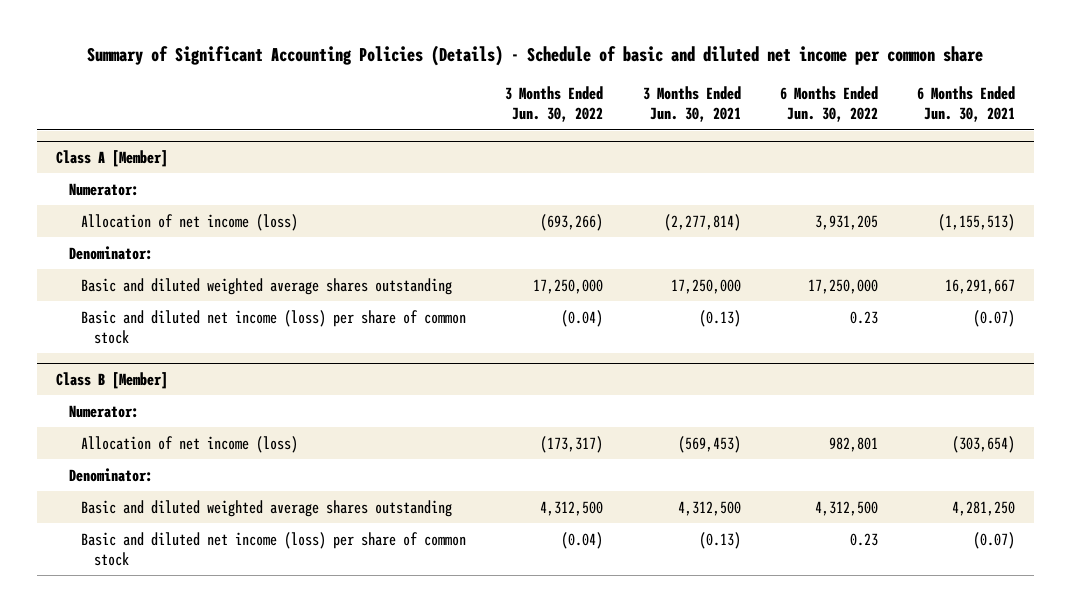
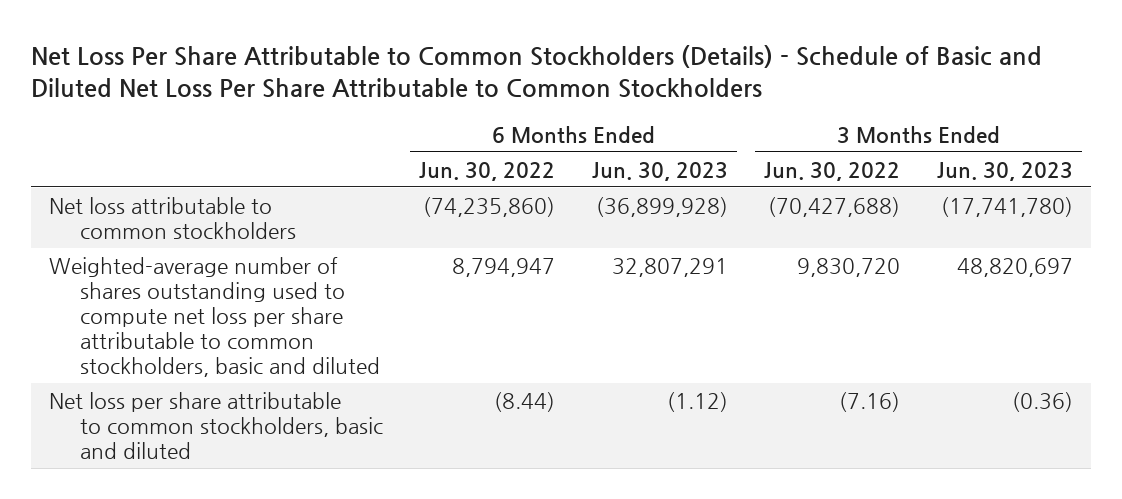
- Summary of Significant Accounting Policies (Details) - Schedule of basic and diluted net income per common share
+ Net Loss Per Share Attributable to Common Stockholders (Details) - Schedule of Basic and Diluted Net Loss Per Share Attributable to Common Stockholders
- | 3 Months Ended Jun. 30, 2022 | 3 Months Ended Jun. 30, 2021 | 6 Months Ended Jun. 30, 2022 | 6 Months Ended Jun. 30, 2021
+ | 6 Months Ended Jun. 30, 2022 | 6 Months Ended Jun. 30, 2023 | 3 Months Ended Jun. 30, 2022 | 3 Months Ended Jun. 30, 2023
- Class A [Member]
- Numerator:
- Allocation of net income (loss) | (693,266) | (2,277,814) | 3,931,205 | (1,155,513)
- Denominator:
- Basic and diluted weighted average shares outstanding | 17,250,000 | 17,250,000 | 17,250,000 | 16,291,667
- Basic and diluted net income (loss) per share of common stock | (0.04) | (0.13) | 0.23 | (0.07)
- Class B [Member]
- Numerator:
- Allocation of net income (loss) | (173,317) | (569,453) | 982,801 | (303,654)
- Denominator:
- Basic and diluted weighted average shares outstanding | 4,312,500 | 4,312,500 | 4,312,500 | 4,281,250
- Basic and diluted net income (loss) per share of common stock | (0.04) | (0.13) | 0.23 | (0.07)
+ Net loss attributable to common stockholders | (74,235,860) | (36,899,928) | (70,427,688) | (17,741,780)
+ Weighted-average number of shares outstanding used to compute net loss per share attributable to common stockholders, basic and diluted | 8,794,947 | 32,807,291 | 9,830,720 | 48,820,697
+ Net loss per share attributable to common stockholders, basic and diluted | (8.44) | (1.12) | (7.16) | (0.36)

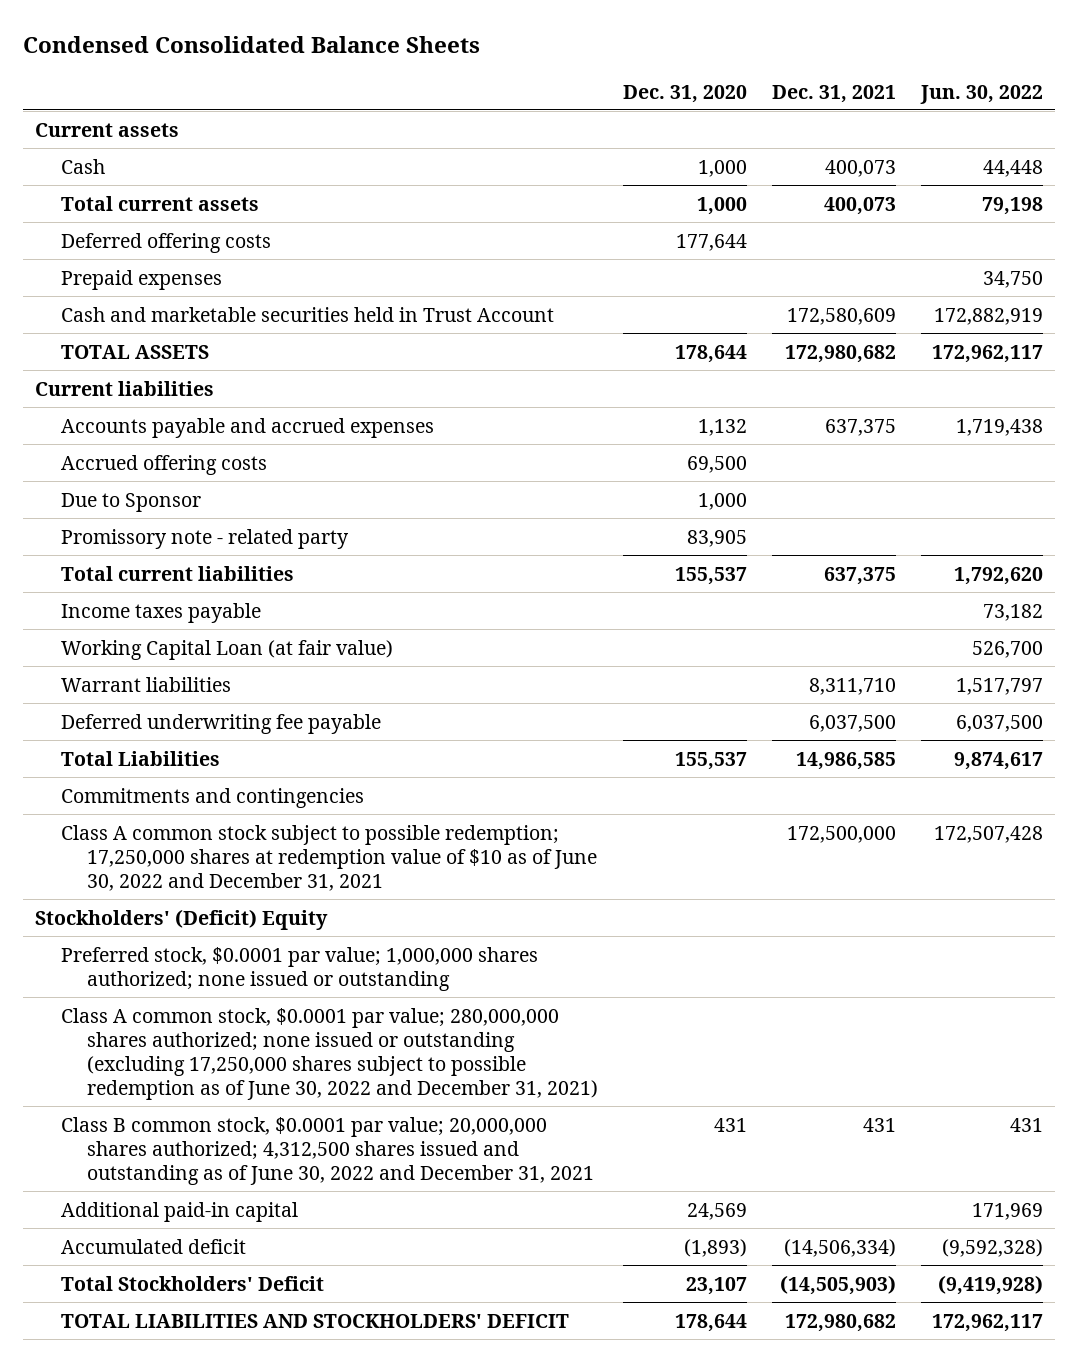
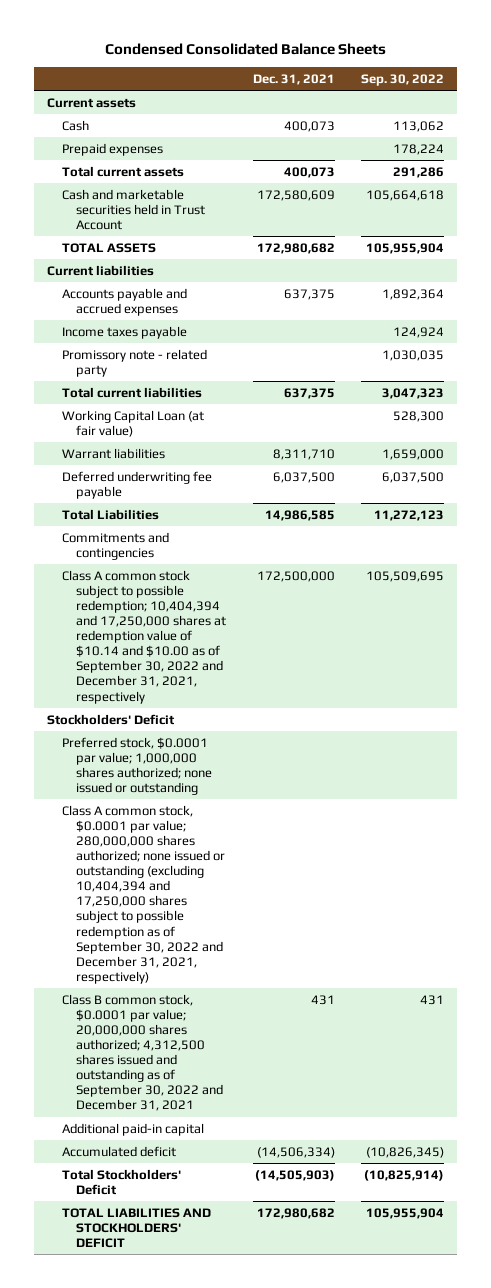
- | Dec. 31, 2020 | Dec. 31, 2021 | Jun. 30, 2022
+ | Dec. 31, 2021 | Sep. 30, 2022
- Deferred offering costs | 177,644 | |
moved down: Total current assets | 400,073 | 291,286
- Accrued offering costs | 69,500 | |
- Due to Sponsor | 1,000 | |
moved up: Income taxes payable | | 124,924
- Class A common stock subject to possible redemption; 17,250,000 shares at redemption value of $10 as of June 30, 2022 and December 31, 2021 | | 172,500,000 | 172,507,428
- Stockholders' (Deficit) Equity
+ Class A common stock subject to possible redemption; 10,404,394 and 17,250,000 shares at redemption value of $10.14 and $10.00 as of September 30, 2022 and December 31, 2021, respectively | 172,500,000 | 105,509,695
+ Stockholders' Deficit
- Class A common stock, $0.0001 par value; 280,000,000 shares authorized; none issued or outstanding (excluding 17,250,000 shares subject to possible redemption as of June 30, 2022 and December 31, 2021)
- Class B common stock, $0.0001 par value; 20,000,000 shares authorized; 4,312,500 shares issued and outstanding as of June 30, 2022 and December 31, 2021 | 431 | 431 | 431
+ Class A common stock, $0.0001 par value; 280,000,000 shares authorized; none issued or outstanding (excluding 10,404,394 and 17,250,000 shares subject to possible redemption as of September 30, 2022 and December 31, 2021, respectively)
+ Class B common stock, $0.0001 par value; 20,000,000 shares authorized; 4,312,500 shares issued and outstanding as of September 30, 2022 and December 31, 2021 | 431 | 431

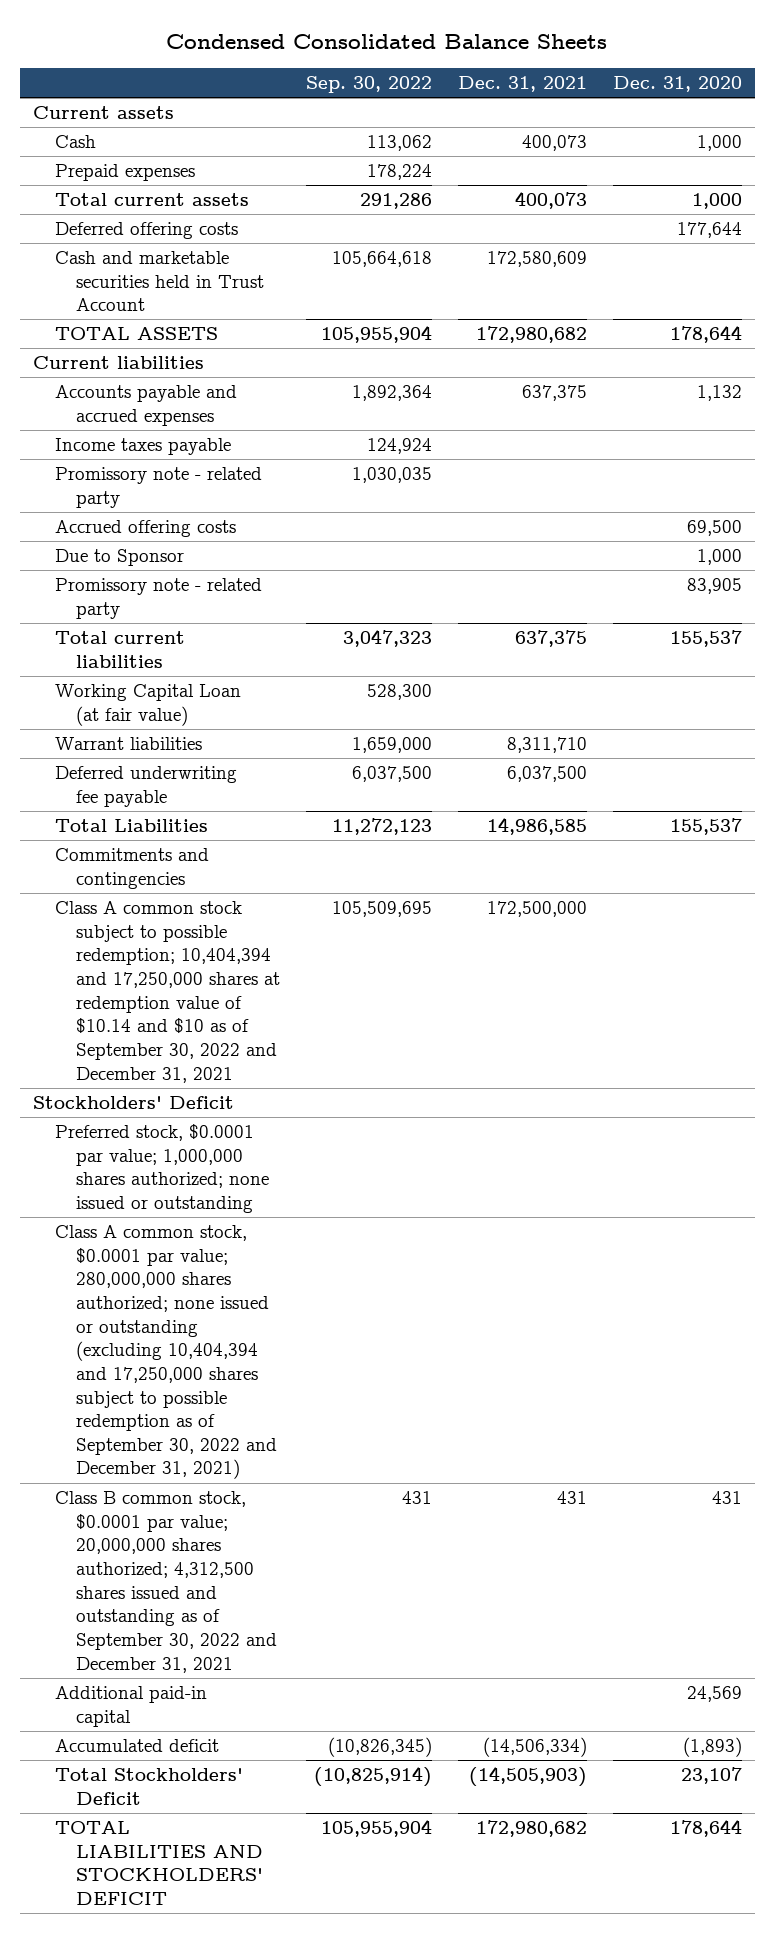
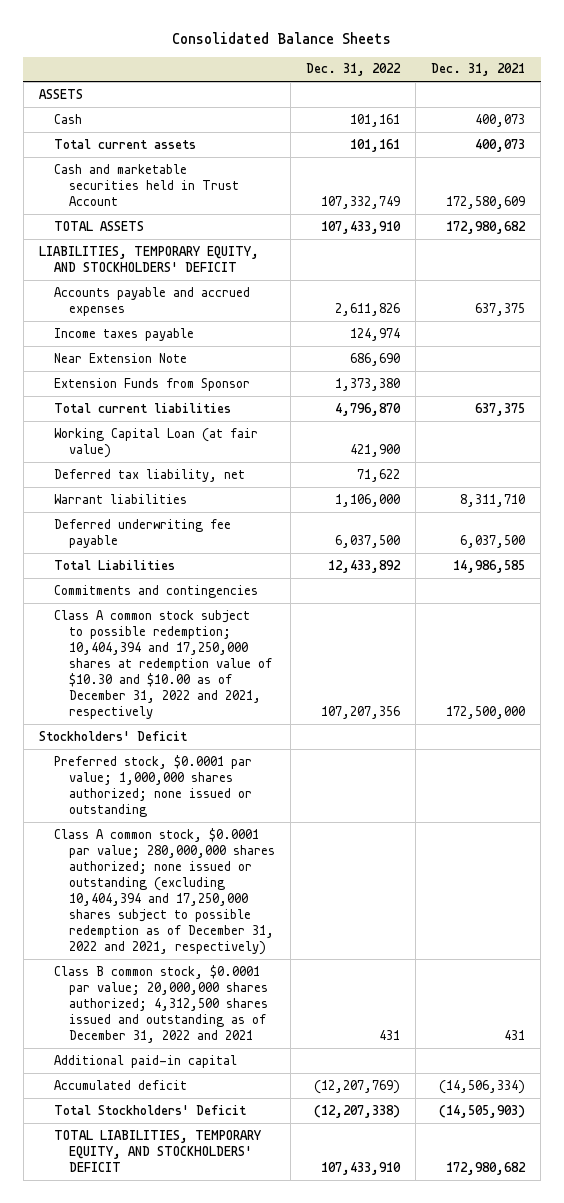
- Condensed Consolidated Balance Sheets
+ Consolidated Balance Sheets
- | Sep. 30, 2022 | Dec. 31, 2021 | Dec. 31, 2020
+ | Dec. 31, 2022 | Dec. 31, 2021
- Current assets
+ ASSETS
- Prepaid expenses | 178,224 | |
- Deferred offering costs | | | 177,644
- Current liabilities
+ LIABILITIES, TEMPORARY EQUITY, AND STOCKHOLDERS' DEFICIT
- Promissory note - related party | 1,030,035 | |
- Accrued offering costs | | | 69,500
- Due to Sponsor | | | 1,000
- Promissory note - related party | | | 83,905
+ Near Extension Note | 686,690 |
+ Extension Funds from Sponsor | 1,373,380 |
+ Deferred tax liability, net | 71,622 |
- Class A common stock subject to possible redemption; 10,404,394 and 17,250,000 shares at redemption value of $10.14 and $10 as of September 30, 2022 and December 31, 2021 | 105,509,695 | 172,500,000 |
+ Class A common stock subject to possible redemption; 10,404,394 and 17,250,000 shares at redemption value of $10.30 and $10.00 as of December 31, 2022 and 2021, respectively | 107,207,356 | 172,500,000
- Class A common stock, $0.0001 par value; 280,000,000 shares authorized; none issued or outstanding (excluding 10,404,394 and 17,250,000 shares subject to possible redemption as of September 30, 2022 and December 31, 2021)
- Class B common stock, $0.0001 par value; 20,000,000 shares authorized; 4,312,500 shares issued and outstanding as of September 30, 2022 and December 31, 2021 | 431 | 431 | 431
+ Class A common stock, $0.0001 par value; 280,000,000 shares authorized; none issued or outstanding (excluding 10,404,394 and 17,250,000 shares subject to possible redemption as of December 31, 2022 and 2021, respectively)
+ Class B common stock, $0.0001 par value; 20,000,000 shares authorized; 4,312,500 shares issued and outstanding as of December 31, 2022 and 2021 | 431 | 431
- TOTAL LIABILITIES AND STOCKHOLDERS' DEFICIT | 105,955,904 | 172,980,682 | 178,644
+ TOTAL LIABILITIES, TEMPORARY EQUITY, AND STOCKHOLDERS' DEFICIT | 107,433,910 | 172,980,682

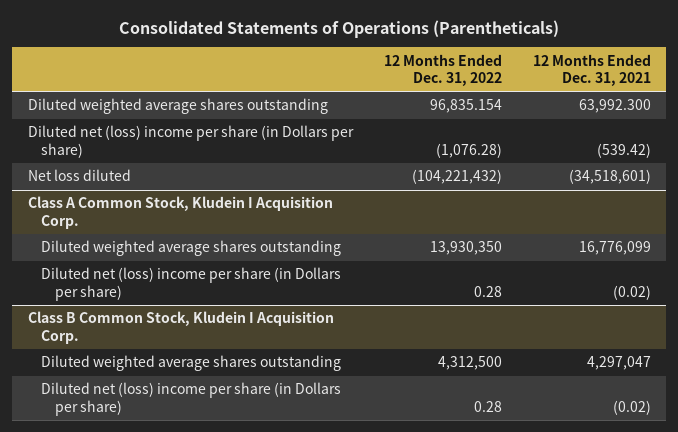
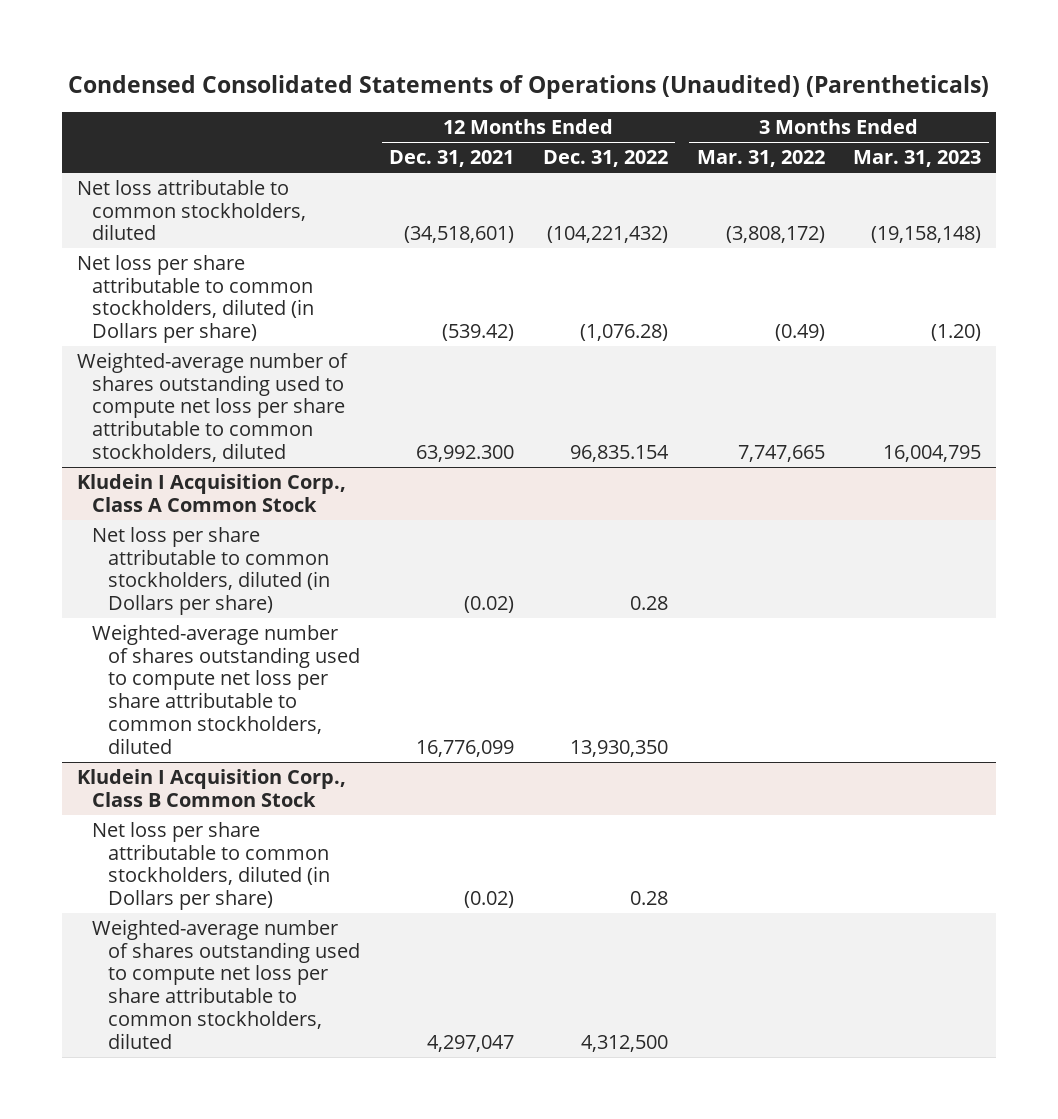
- Consolidated Statements of Operations (Parentheticals)
+ Condensed Consolidated Statements of Operations (Unaudited) (Parentheticals)
- | 12 Months Ended Dec. 31, 2022 | 12 Months Ended Dec. 31, 2021
+ | 12 Months Ended Dec. 31, 2021 | 12 Months Ended Dec. 31, 2022 | 3 Months Ended Mar. 31, 2022 | 3 Months Ended Mar. 31, 2023
- Diluted weighted average shares outstanding | 96,835.154 | 63,992.300
- Diluted net (loss) income per share (in Dollars per share) | (1,076.28) | (539.42)
- Net loss diluted | (104,221,432) | (34,518,601)
- Class A Common Stock, Kludein I Acquisition Corp.
- Diluted weighted average shares outstanding | 13,930,350 | 16,776,099
- Diluted net (loss) income per share (in Dollars per share) | 0.28 | (0.02)
- Class B Common Stock, Kludein I Acquisition Corp.
- Diluted weighted average shares outstanding | 4,312,500 | 4,297,047
- Diluted net (loss) income per share (in Dollars per share) | 0.28 | (0.02)
+ Net loss attributable to common stockholders, diluted | (34,518,601) | (104,221,432) | (3,808,172) | (19,158,148)
+ Net loss per share attributable to common stockholders, diluted (in Dollars per share) | (539.42) | (1,076.28) | (0.49) | (1.20)
+ Weighted-average number of shares outstanding used to compute net loss per share attributable to common stockholders, diluted | 63,992.300 | 96,835.154 | 7,747,665 | 16,004,795
+ Kludein I Acquisition Corp., Class A Common Stock
+ Net loss per share attributable to common stockholders, diluted (in Dollars per share) | (0.02) | 0.28 | |
+ Weighted-average number of shares outstanding used to compute net loss per share attributable to common stockholders, diluted | 16,776,099 | 13,930,350 | |
+ Kludein I Acquisition Corp., Class B Common Stock
+ Net loss per share attributable to common stockholders, diluted (in Dollars per share) | (0.02) | 0.28 | |
+ Weighted-average number of shares outstanding used to compute net loss per share attributable to common stockholders, diluted | 4,297,047 | 4,312,500 | |

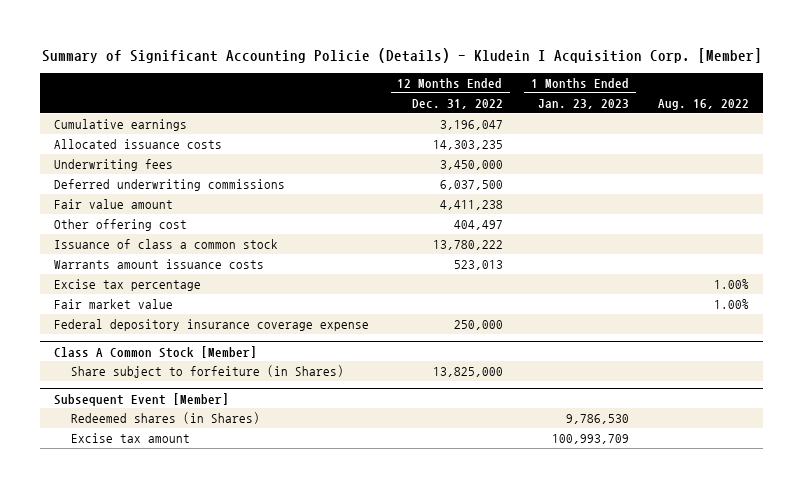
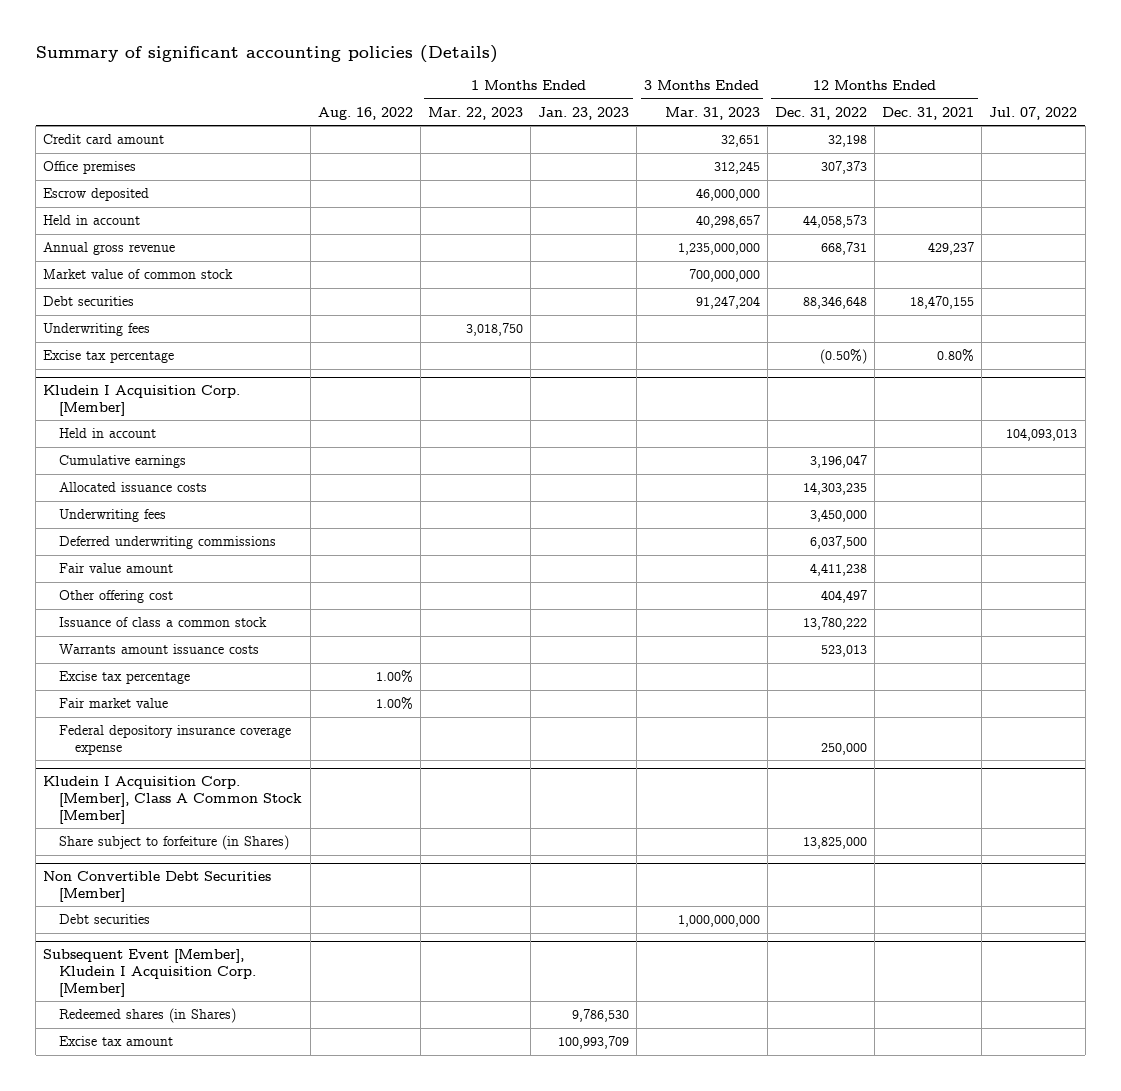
- Summary of Significant Accounting Policie (Details) - Kludein I Acquisition Corp. [Member]
+ Summary of significant accounting policies (Details)
- | 12 Months Ended Dec. 31, 2022 | 1 Months Ended Jan. 23, 2023 | Aug. 16, 2022
+ | Aug. 16, 2022 | 1 Months Ended Mar. 22, 2023 | 1 Months Ended Jan. 23, 2023 | 3 Months Ended Mar. 31, 2023 | 12 Months Ended Dec. 31, 2022 | 12 Months Ended Dec. 31, 2021 | Jul. 07, 2022
+ Credit card amount | | | | 32,651 | 32,198 | |
+ Office premises | | | | 312,245 | 307,373 | |
+ Escrow deposited | | | | 46,000,000 | | |
+ Held in account | | | | 40,298,657 | 44,058,573 | |
+ Annual gross revenue | | | | 1,235,000,000 | 668,731 | 429,237 |
+ Market value of common stock | | | | 700,000,000 | | |
+ Debt securities | | | | 91,247,204 | 88,346,648 | 18,470,155 |
+ Underwriting fees | | 3,018,750 | | | | |
+ Excise tax percentage | | | | | (0.50%) | 0.80% |
+ Kludein I Acquisition Corp. [Member]
+ Held in account | | | | | | | 104,093,013
- Class A Common Stock [Member]
+ Kludein I Acquisition Corp. [Member], Class A Common Stock [Member]
- Subsequent Event [Member]
+ Non Convertible Debt Securities [Member]
+ Debt securities | | | | 1,000,000,000 | | |
+ Subsequent Event [Member], Kludein I Acquisition Corp. [Member]

